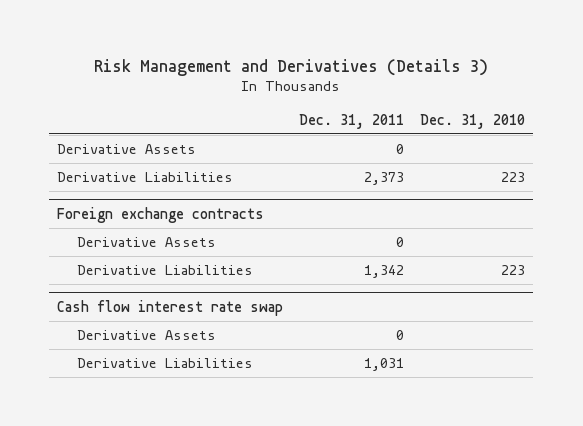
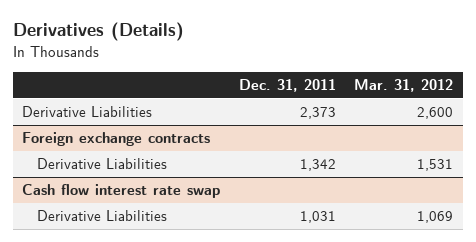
- Risk Management and Derivatives (Details 3)
+ Derivatives (Details)
- | Dec. 31, 2011 | Dec. 31, 2010
+ | Dec. 31, 2011 | Mar. 31, 2012
- Derivative Assets | 0 |
@ Foreign exchange contracts
- Derivative Assets | 0 |
@ Cash flow interest rate swap
- Derivative Assets | 0 |

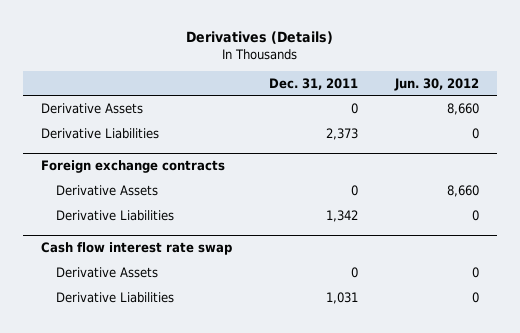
- | Dec. 31, 2011 | Mar. 31, 2012
+ | Dec. 31, 2011 | Jun. 30, 2012
+ Derivative Assets | 0 | 8,660
@ Foreign exchange contracts
+ Derivative Assets | 0 | 8,660
@ Cash flow interest rate swap
+ Derivative Assets | 0 | 0

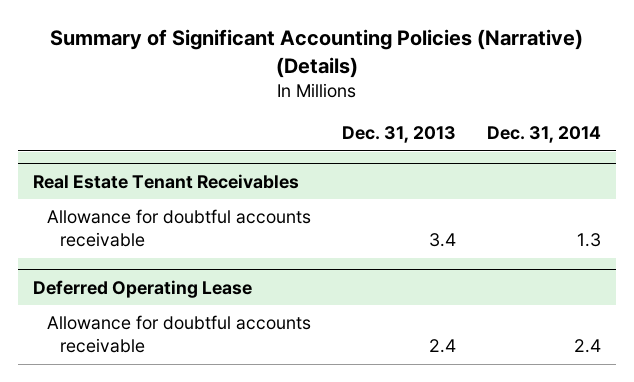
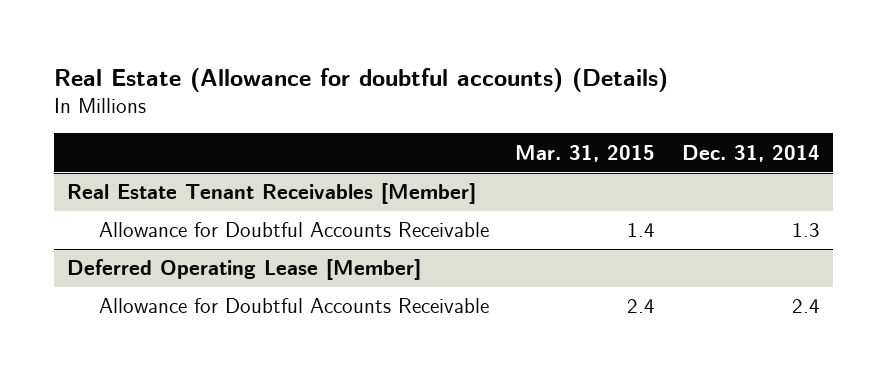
- Summary of Significant Accounting Policies (Narrative) (Details)
+ Real Estate (Allowance for doubtful accounts) (Details)
- | Dec. 31, 2013 | Dec. 31, 2014
+ | Mar. 31, 2015 | Dec. 31, 2014
- Real Estate Tenant Receivables
- Allowance for doubtful accounts receivable | 3.4 | 1.3
- Deferred Operating Lease
- Allowance for doubtful accounts receivable | 2.4 | 2.4
+ Real Estate Tenant Receivables [Member]
+ Allowance for Doubtful Accounts Receivable | 1.4 | 1.3
+ Deferred Operating Lease [Member]
+ Allowance for Doubtful Accounts Receivable | 2.4 | 2.4

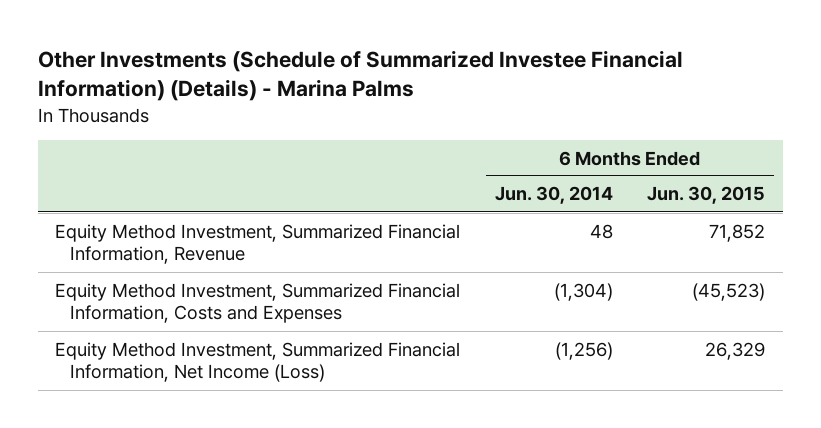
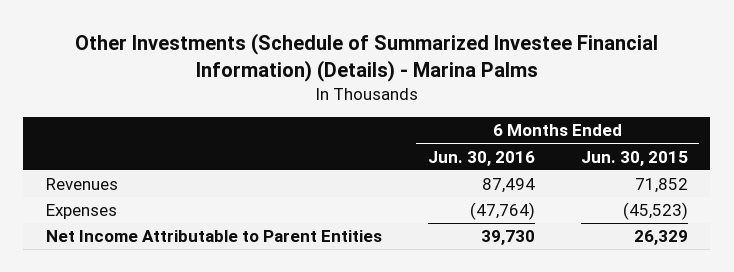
- | 6 Months Ended Jun. 30, 2014 | 6 Months Ended Jun. 30, 2015
+ | 6 Months Ended Jun. 30, 2016 | 6 Months Ended Jun. 30, 2015
- Equity Method Investment, Summarized Financial Information, Revenue | 48 | 71,852
- Equity Method Investment, Summarized Financial Information, Costs and Expenses | (1,304) | (45,523)
- Equity Method Investment, Summarized Financial Information, Net Income (Loss) | (1,256) | 26,329
+ Revenues | 87,494 | 71,852
+ Expenses | (47,764) | (45,523)
+ Net Income Attributable to Parent Entities | 39,730 | 26,329

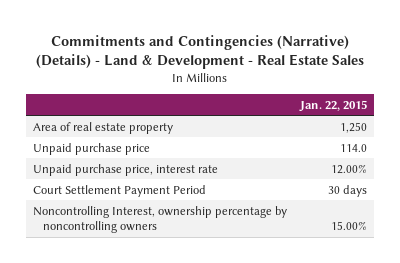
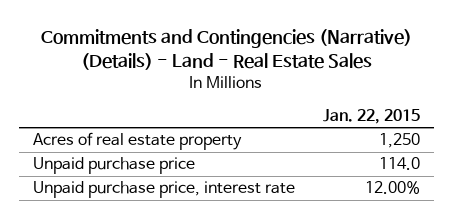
- Commitments and Contingencies (Narrative) (Details) - Land & Development - Real Estate Sales
+ Commitments and Contingencies (Narrative) (Details) - Land - Real Estate Sales
- Area of real estate property | 1,250
+ Acres of real estate property | 1,250
- Court Settlement Payment Period | 30 days
- Noncontrolling Interest, ownership percentage by noncontrolling owners | 15.00%

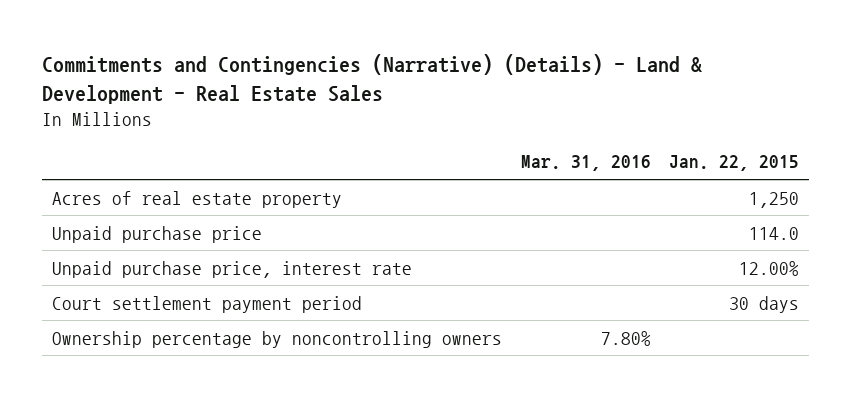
- Commitments and Contingencies (Narrative) (Details) - Land - Real Estate Sales
+ Commitments and Contingencies (Narrative) (Details) - Land & Development - Real Estate Sales
- | Jan. 22, 2015
+ | Mar. 31, 2016 | Jan. 22, 2015
+ Court settlement payment period | | 30 days
+ Ownership percentage by noncontrolling owners | 7.80% |

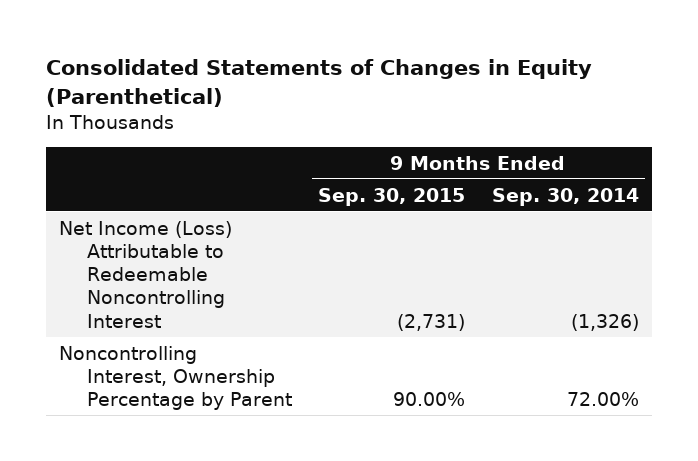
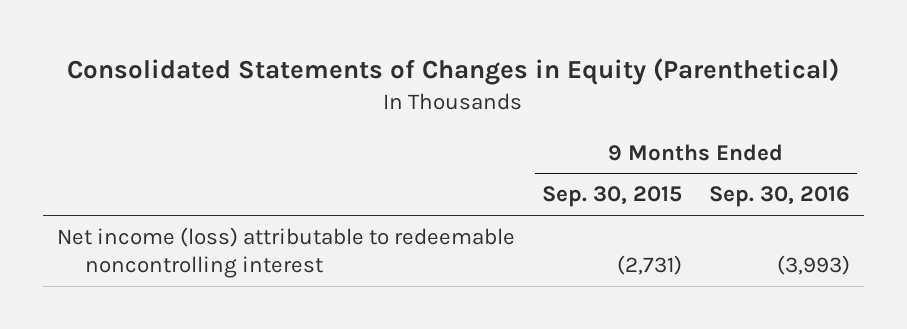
- | 9 Months Ended Sep. 30, 2015 | 9 Months Ended Sep. 30, 2014
+ | 9 Months Ended Sep. 30, 2015 | 9 Months Ended Sep. 30, 2016
- Net Income (Loss) Attributable to Redeemable Noncontrolling Interest | (2,731) | (1,326)
- Noncontrolling Interest, Ownership Percentage by Parent | 90.00% | 72.00%
+ Net income (loss) attributable to redeemable noncontrolling interest | (2,731) | (3,993)

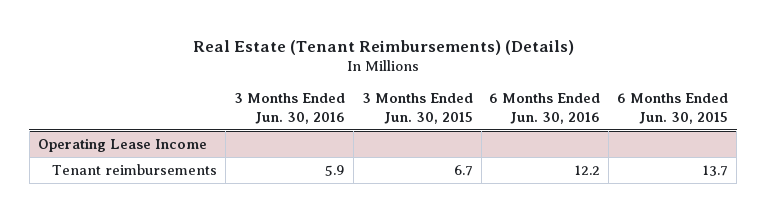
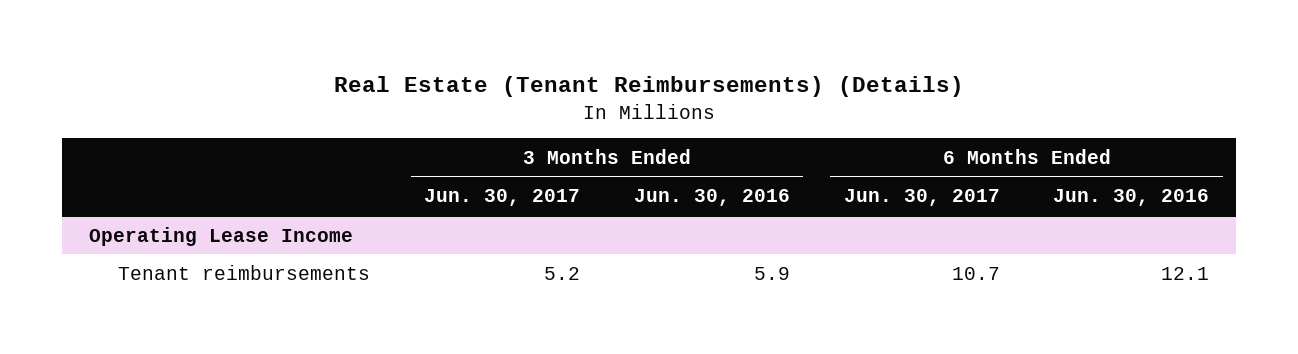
- | 3 Months Ended Jun. 30, 2016 | 3 Months Ended Jun. 30, 2015 | 6 Months Ended Jun. 30, 2016 | 6 Months Ended Jun. 30, 2015
+ | 3 Months Ended Jun. 30, 2017 | 3 Months Ended Jun. 30, 2016 | 6 Months Ended Jun. 30, 2017 | 6 Months Ended Jun. 30, 2016
@ Operating Lease Income
- Tenant reimbursements | 5.9 | 6.7 | 12.2 | 13.7
+ Tenant reimbursements | 5.2 | 5.9 | 10.7 | 12.1

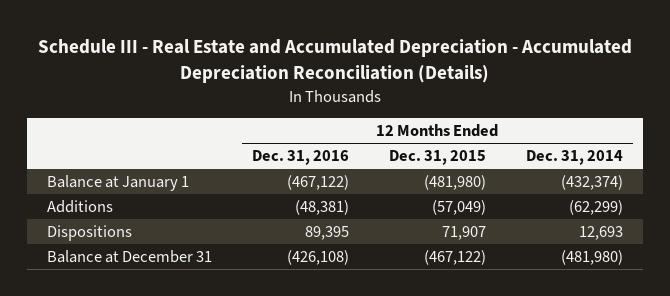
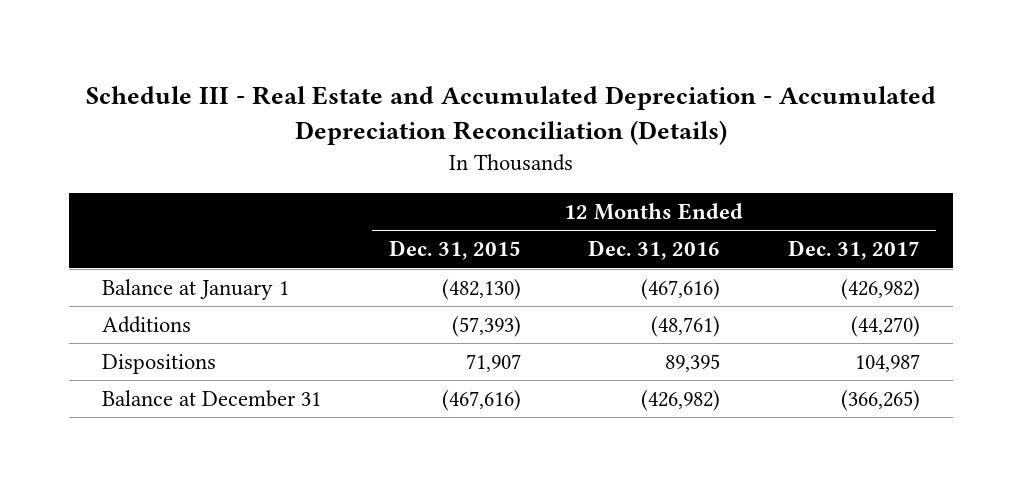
- | 12 Months Ended Dec. 31, 2016 | 12 Months Ended Dec. 31, 2015 | 12 Months Ended Dec. 31, 2014
+ | 12 Months Ended Dec. 31, 2015 | 12 Months Ended Dec. 31, 2016 | 12 Months Ended Dec. 31, 2017
- Balance at January 1 | (467,122) | (481,980) | (432,374)
- Additions | (48,381) | (57,049) | (62,299)
+ Balance at January 1 | (482,130) | (467,616) | (426,982)
+ Additions | (57,393) | (48,761) | (44,270)
- Balance at December 31 | (426,108) | (467,122) | (481,980)
+ Balance at December 31 | (467,616) | (426,982) | (366,265)

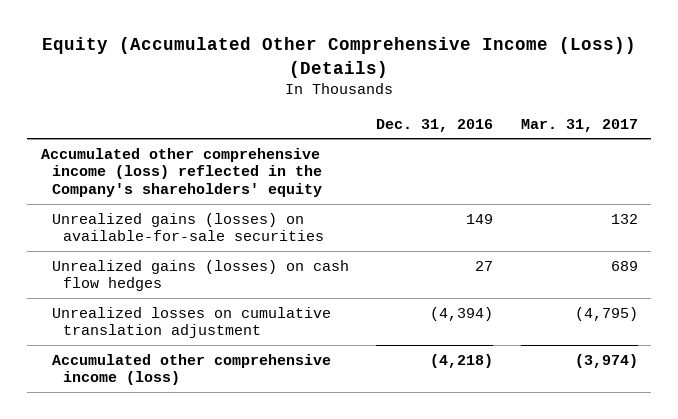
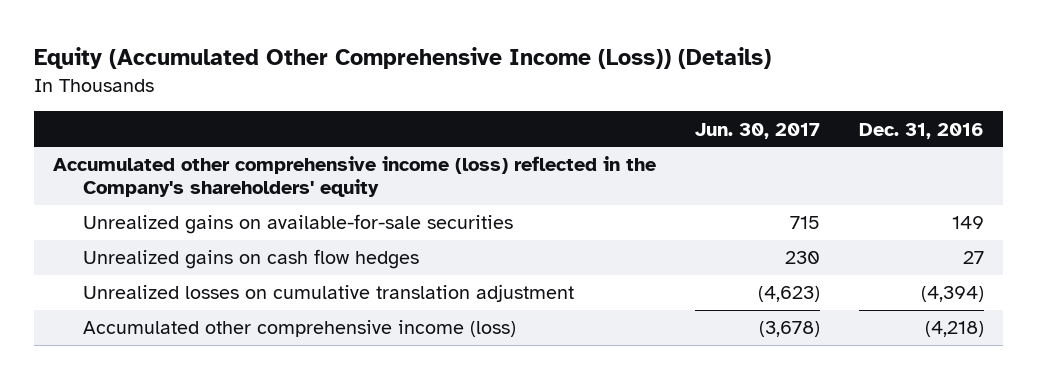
- | Dec. 31, 2016 | Mar. 31, 2017
+ | Jun. 30, 2017 | Dec. 31, 2016
- Unrealized gains (losses) on available-for-sale securities | 149 | 132
- Unrealized gains (losses) on cash flow hedges | 27 | 689
+ Unrealized gains on available-for-sale securities | 715 | 149
+ Unrealized gains on cash flow hedges | 230 | 27

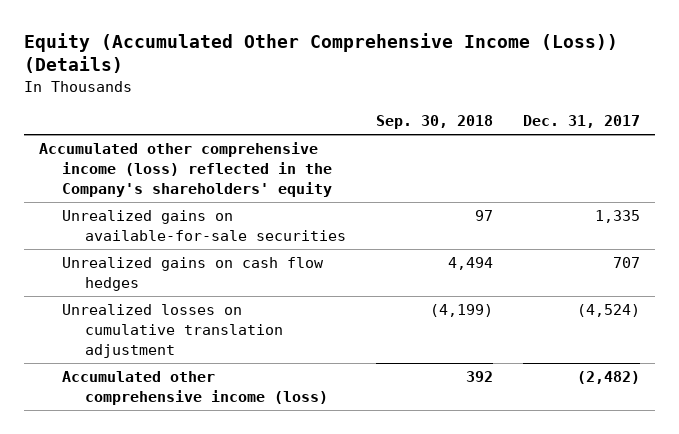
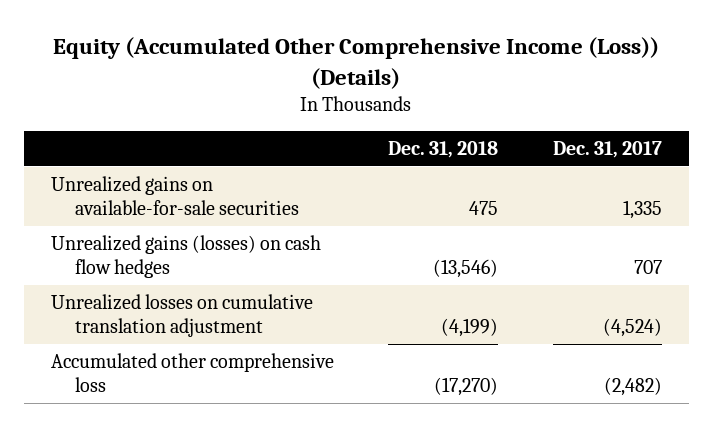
- | Sep. 30, 2018 | Dec. 31, 2017
+ | Dec. 31, 2018 | Dec. 31, 2017
- Accumulated other comprehensive income (loss) reflected in the Company's shareholders' equity
- Unrealized gains on cash flow hedges | 4,494 | 707
+ Unrealized gains (losses) on cash flow hedges | (13,546) | 707
- Accumulated other comprehensive income (loss) | 392 | (2,482)
+ Accumulated other comprehensive loss | (17,270) | (2,482)

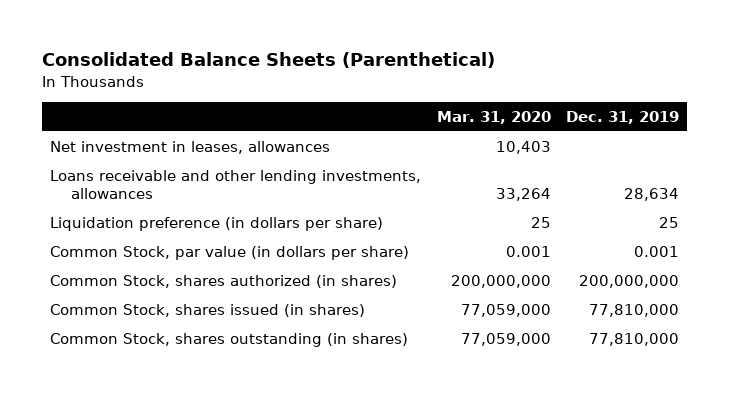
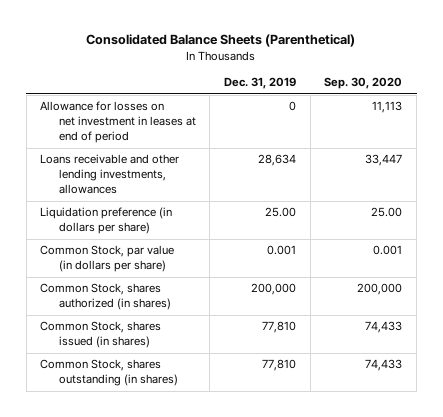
- | Mar. 31, 2020 | Dec. 31, 2019
+ | Dec. 31, 2019 | Sep. 30, 2020
- Net investment in leases, allowances | 10,403 |
+ Allowance for losses on net investment in leases at end of period | 0 | 11,113
- Liquidation preference (in dollars per share) | 25 | 25
+ Liquidation preference (in dollars per share) | 25.00 | 25.00
- Common Stock, shares authorized (in shares) | 200,000,000 | 200,000,000
- Common Stock, shares issued (in shares) | 77,059,000 | 77,810,000
- Common Stock, shares outstanding (in shares) | 77,059,000 | 77,810,000
+ Common Stock, shares authorized (in shares) | 200,000 | 200,000
+ Common Stock, shares issued (in shares) | 77,810 | 74,433
+ Common Stock, shares outstanding (in shares) | 77,810 | 74,433

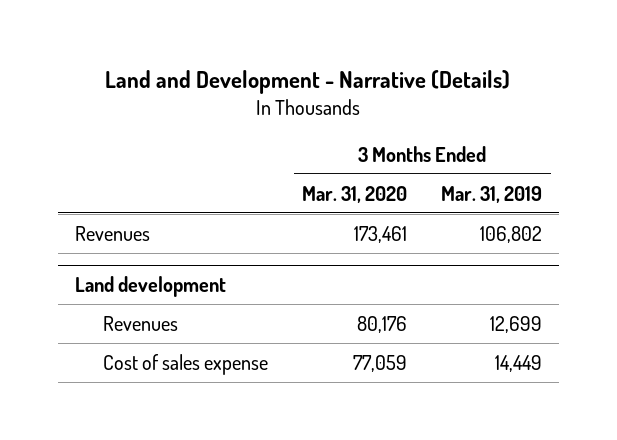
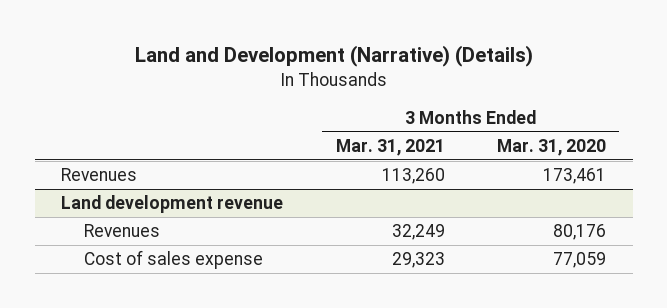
- Land and Development - Narrative (Details)
+ Land and Development (Narrative) (Details)
- | 3 Months Ended Mar. 31, 2020 | 3 Months Ended Mar. 31, 2019
+ | 3 Months Ended Mar. 31, 2021 | 3 Months Ended Mar. 31, 2020
- Land development
+ Land development revenue

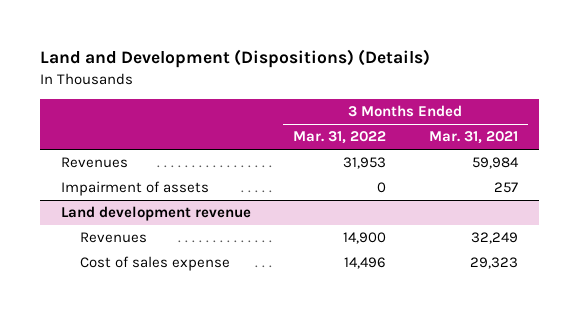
- Land and Development (Narrative) (Details)
+ Land and Development (Dispositions) (Details)
- | 3 Months Ended Mar. 31, 2021 | 3 Months Ended Mar. 31, 2020
+ | 3 Months Ended Mar. 31, 2022 | 3 Months Ended Mar. 31, 2021
- Revenues | 113,260 | 173,461
+ Revenues | 31,953 | 59,984
+ Impairment of assets | 0 | 257

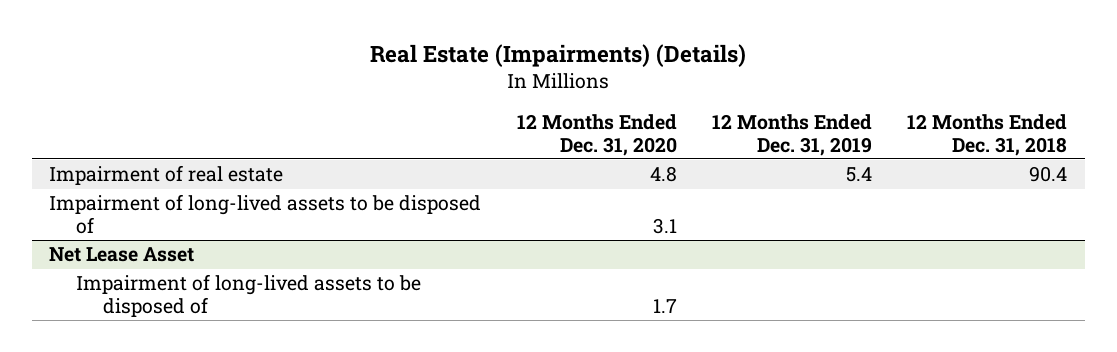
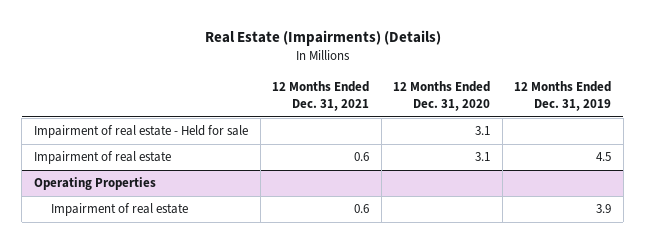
- | 12 Months Ended Dec. 31, 2020 | 12 Months Ended Dec. 31, 2019 | 12 Months Ended Dec. 31, 2018
+ | 12 Months Ended Dec. 31, 2021 | 12 Months Ended Dec. 31, 2020 | 12 Months Ended Dec. 31, 2019
- Impairment of real estate | 4.8 | 5.4 | 90.4
- Impairment of long-lived assets to be disposed of | 3.1 | |
- Net Lease Asset
- Impairment of long-lived assets to be disposed of | 1.7 | |
+ Impairment of real estate - Held for sale | | 3.1 |
+ Impairment of real estate | 0.6 | 3.1 | 4.5
+ Operating Properties
+ Impairment of real estate | 0.6 | | 3.9

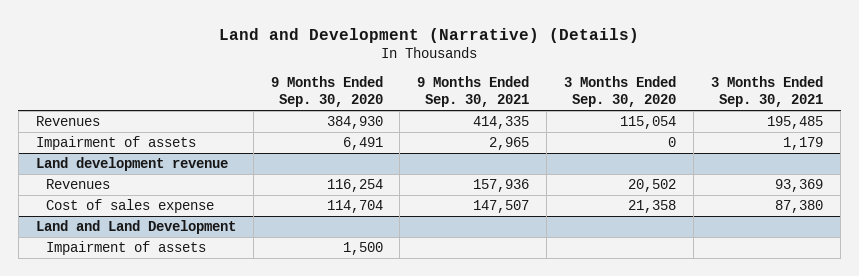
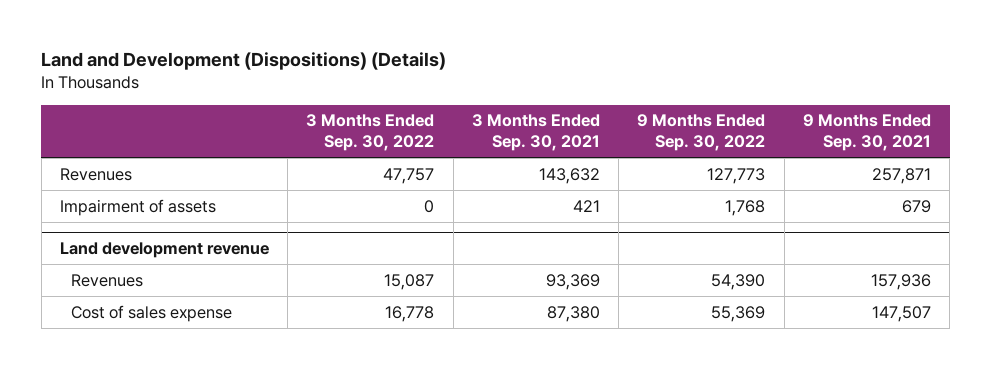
- Land and Development (Narrative) (Details)
+ Land and Development (Dispositions) (Details)
- | 9 Months Ended Sep. 30, 2020 | 9 Months Ended Sep. 30, 2021 | 3 Months Ended Sep. 30, 2020 | 3 Months Ended Sep. 30, 2021
+ | 3 Months Ended Sep. 30, 2022 | 3 Months Ended Sep. 30, 2021 | 9 Months Ended Sep. 30, 2022 | 9 Months Ended Sep. 30, 2021
- Revenues | 384,930 | 414,335 | 115,054 | 195,485
- Impairment of assets | 6,491 | 2,965 | 0 | 1,179
+ Revenues | 47,757 | 143,632 | 127,773 | 257,871
+ Impairment of assets | 0 | 421 | 1,768 | 679
- Land and Land Development
- Impairment of assets | 1,500 | | |

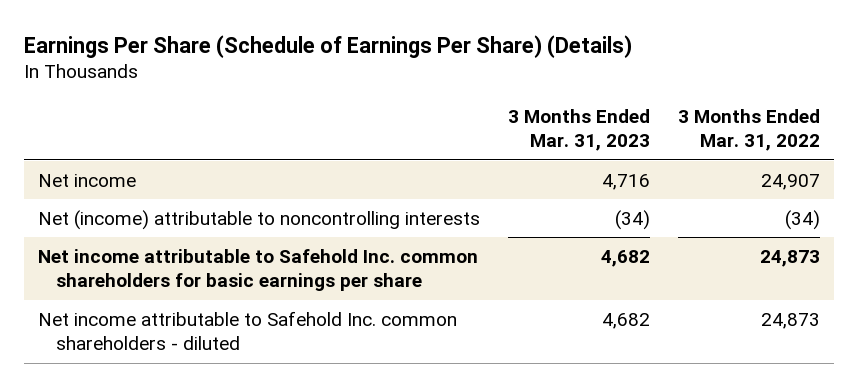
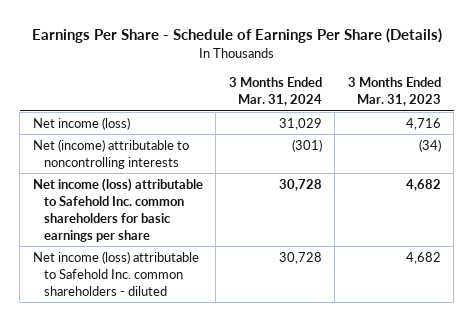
- Earnings Per Share (Schedule of Earnings Per Share) (Details)
+ Earnings Per Share - Schedule of Earnings Per Share (Details)
- | 3 Months Ended Mar. 31, 2023 | 3 Months Ended Mar. 31, 2022
+ | 3 Months Ended Mar. 31, 2024 | 3 Months Ended Mar. 31, 2023
- Net income | 4,716 | 24,907
+ Net income (loss) | 31,029 | 4,716
- Net income attributable to Safehold Inc. common shareholders for basic earnings per share | 4,682 | 24,873
- Net income attributable to Safehold Inc. common shareholders - diluted | 4,682 | 24,873
+ Net income (loss) attributable to Safehold Inc. common shareholders for basic earnings per share | 30,728 | 4,682
+ Net income (loss) attributable to Safehold Inc. common shareholders - diluted | 30,728 | 4,682

